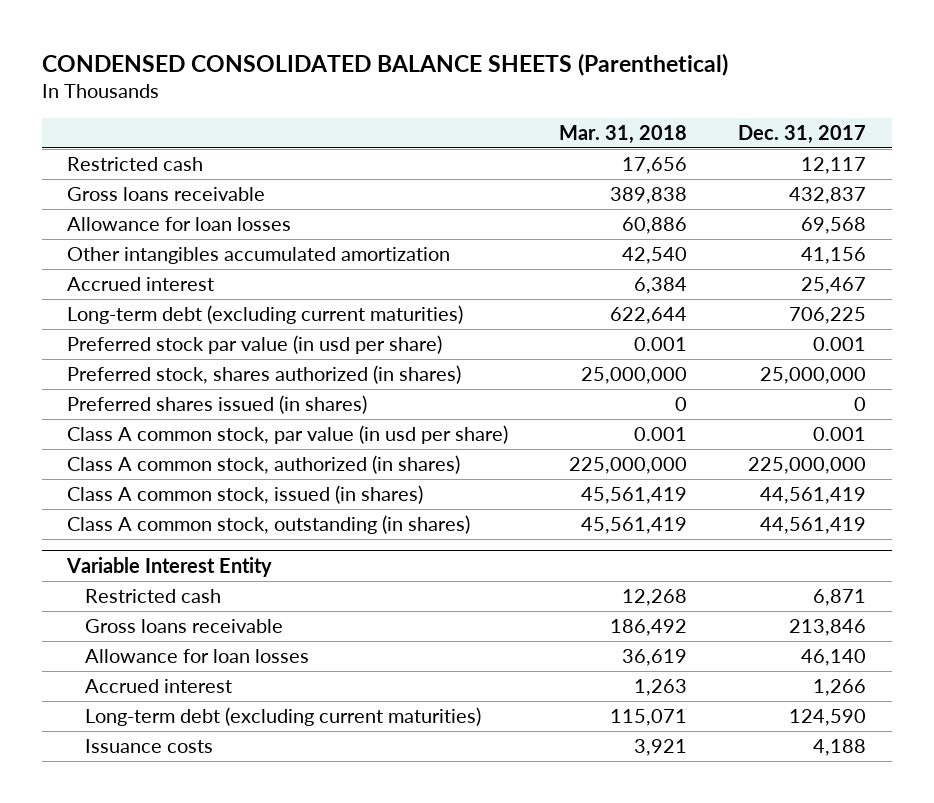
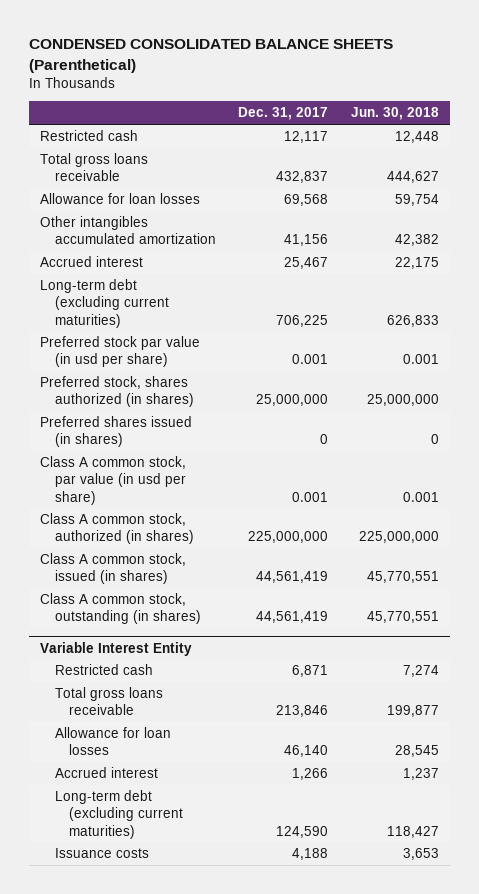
- | Mar. 31, 2018 | Dec. 31, 2017
+ | Dec. 31, 2017 | Jun. 30, 2018
- Gross loans receivable | 389,838 | 432,837
+ Total gross loans receivable | 432,837 | 444,627
@ Variable Interest Entity
- Gross loans receivable | 186,492 | 213,846
+ Total gross loans receivable | 213,846 | 199,877

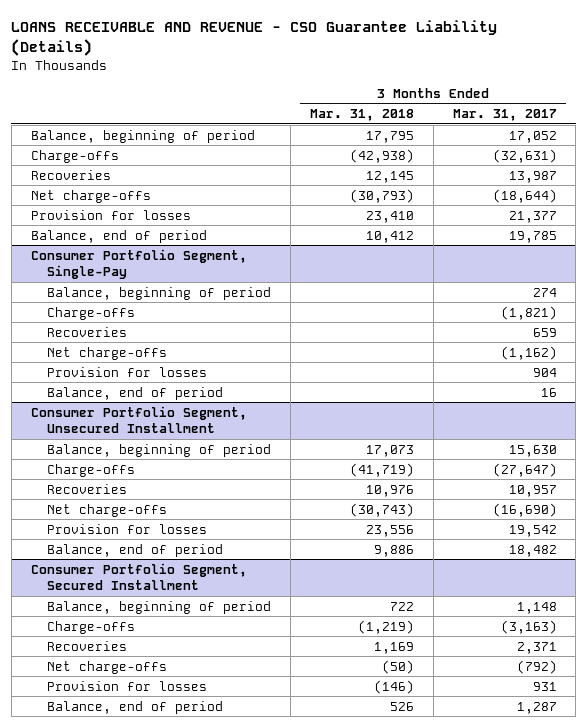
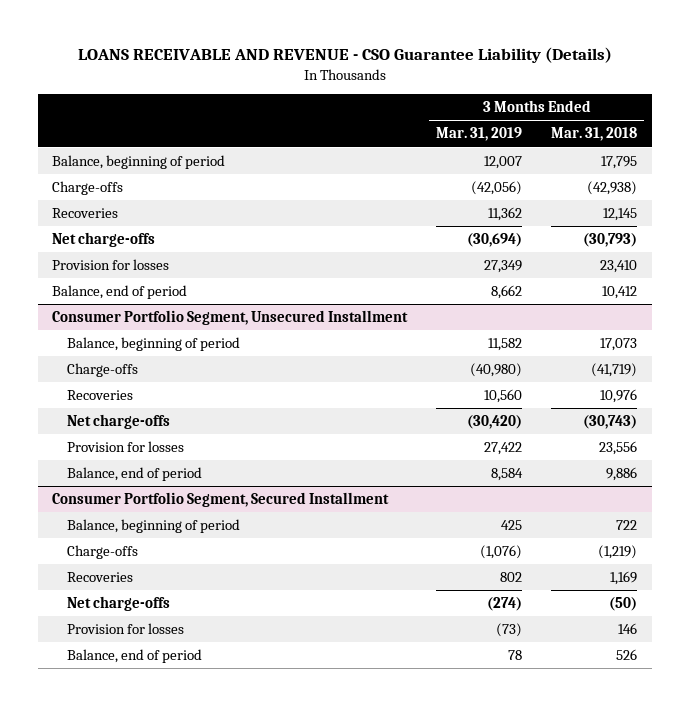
- | 3 Months Ended Mar. 31, 2018 | 3 Months Ended Mar. 31, 2017
+ | 3 Months Ended Mar. 31, 2019 | 3 Months Ended Mar. 31, 2018
- Consumer Portfolio Segment, Single-Pay
- Balance, beginning of period | | 274
- Charge-offs | | (1,821)
- Recoveries | | 659
- Net charge-offs | | (1,162)
- Provision for losses | | 904
- Balance, end of period | | 16
@ Consumer Portfolio Segment, Secured Installment
- Provision for losses | (146) | 931
+ Provision for losses | (73) | 146

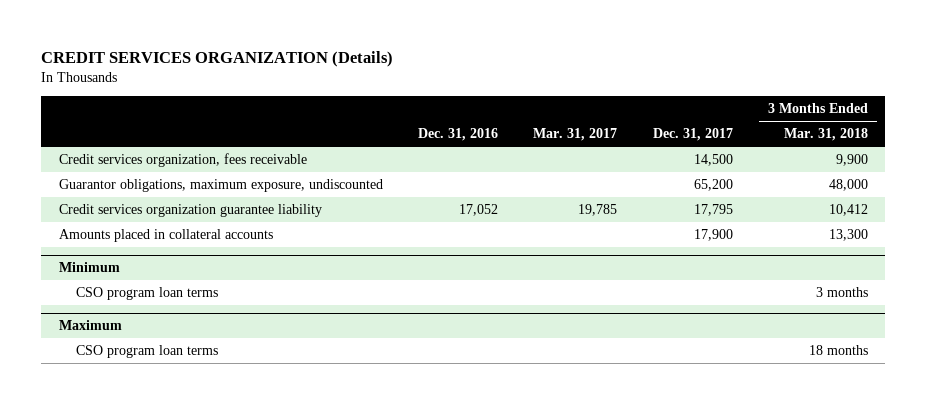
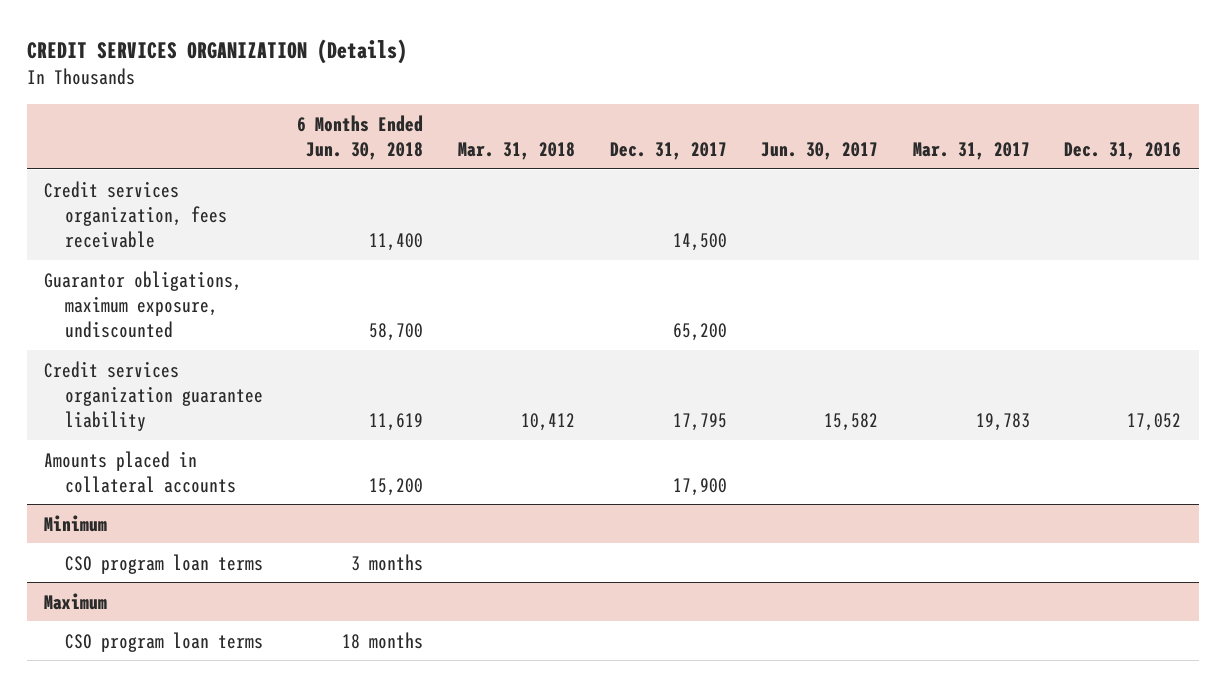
- | Dec. 31, 2016 | Mar. 31, 2017 | Dec. 31, 2017 | 3 Months Ended Mar. 31, 2018
+ | 6 Months Ended Jun. 30, 2018 | Mar. 31, 2018 | Dec. 31, 2017 | Jun. 30, 2017 | Mar. 31, 2017 | Dec. 31, 2016
- Credit services organization guarantee liability | 17,052 | 19,785 | 17,795 | 10,412
+ Credit services organization guarantee liability | 11,619 | 10,412 | 17,795 | 15,582 | 19,783 | 17,052

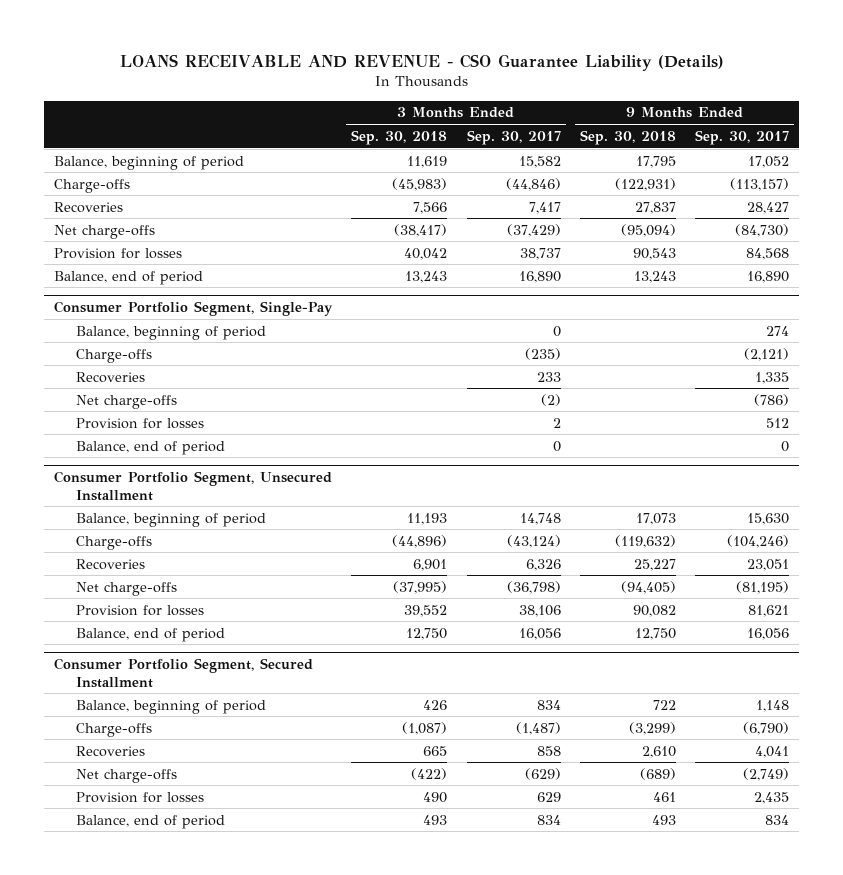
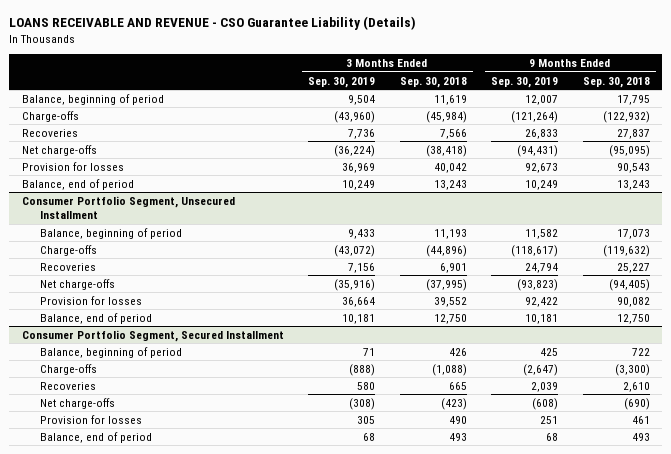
- | 3 Months Ended Sep. 30, 2018 | 3 Months Ended Sep. 30, 2017 | 9 Months Ended Sep. 30, 2018 | 9 Months Ended Sep. 30, 2017
+ | 3 Months Ended Sep. 30, 2019 | 3 Months Ended Sep. 30, 2018 | 9 Months Ended Sep. 30, 2019 | 9 Months Ended Sep. 30, 2018
- Charge-offs | (45,983) | (44,846) | (122,931) | (113,157)
+ Charge-offs | (43,960) | (45,984) | (121,264) | (122,932)
- Net charge-offs | (38,417) | (37,429) | (95,094) | (84,730)
+ Net charge-offs | (36,224) | (38,418) | (94,431) | (95,095)
- Consumer Portfolio Segment, Single-Pay
- Balance, beginning of period | | 0 | | 274
- Charge-offs | | (235) | | (2,121)
- Recoveries | | 233 | | 1,335
- Net charge-offs | | (2) | | (786)
- Provision for losses | | 2 | | 512
- Balance, end of period | | 0 | | 0
@ Consumer Portfolio Segment, Secured Installment
- Charge-offs | (1,087) | (1,487) | (3,299) | (6,790)
+ Charge-offs | (888) | (1,088) | (2,647) | (3,300)
- Net charge-offs | (422) | (629) | (689) | (2,749)
+ Net charge-offs | (308) | (423) | (608) | (690)

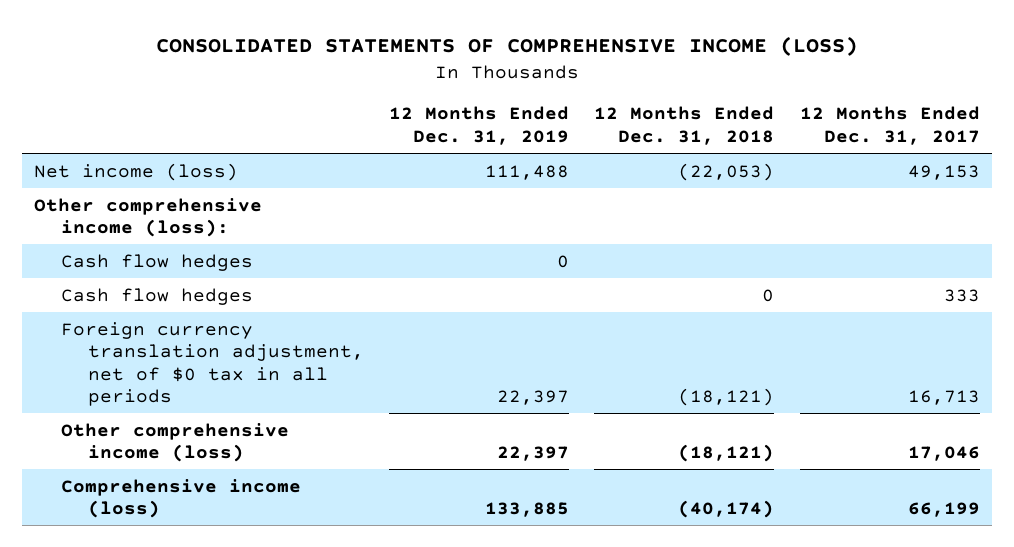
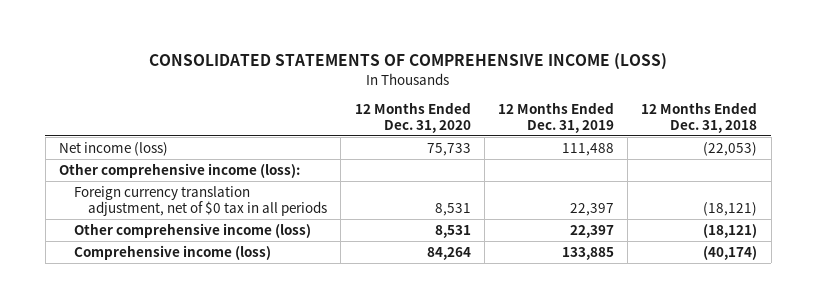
- | 12 Months Ended Dec. 31, 2019 | 12 Months Ended Dec. 31, 2018 | 12 Months Ended Dec. 31, 2017
+ | 12 Months Ended Dec. 31, 2020 | 12 Months Ended Dec. 31, 2019 | 12 Months Ended Dec. 31, 2018
- Cash flow hedges | 0 | |
- Cash flow hedges | | 0 | 333

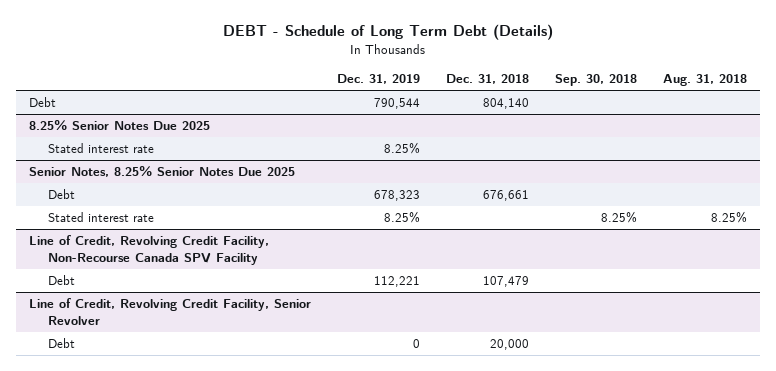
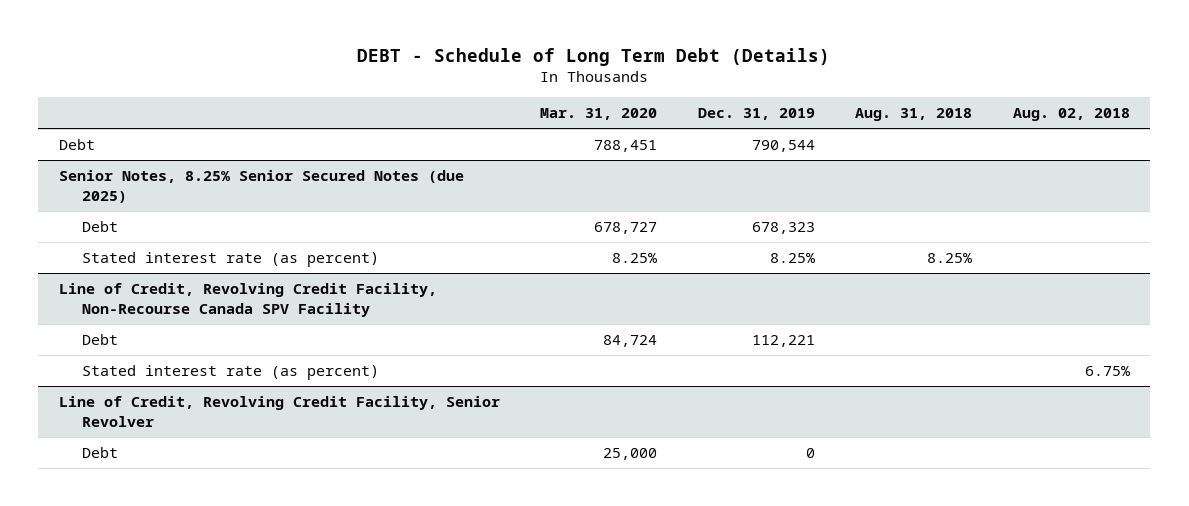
- | Dec. 31, 2019 | Dec. 31, 2018 | Sep. 30, 2018 | Aug. 31, 2018
+ | Mar. 31, 2020 | Dec. 31, 2019 | Aug. 31, 2018 | Aug. 02, 2018
- 8.25% Senior Notes Due 2025
- Stated interest rate | 8.25% | | |
- Senior Notes, 8.25% Senior Notes Due 2025
+ Senior Notes, 8.25% Senior Secured Notes (due 2025)
- Stated interest rate | 8.25% | | 8.25% | 8.25%
+ Stated interest rate (as percent) | 8.25% | 8.25% | 8.25% |
@ Line of Credit, Revolving Credit Facility, Non-Recourse Canada SPV Facility
+ Stated interest rate (as percent) | | | | 6.75%

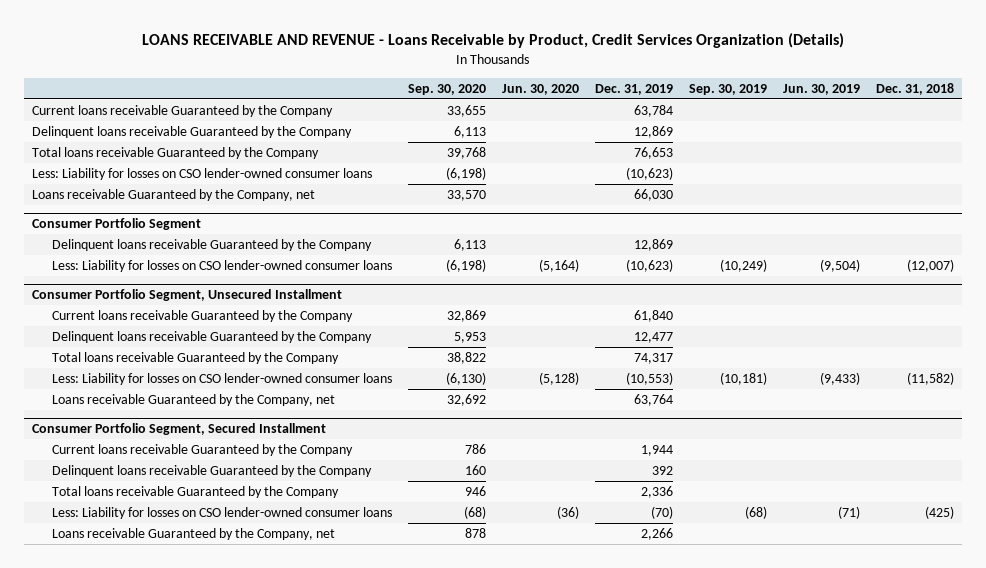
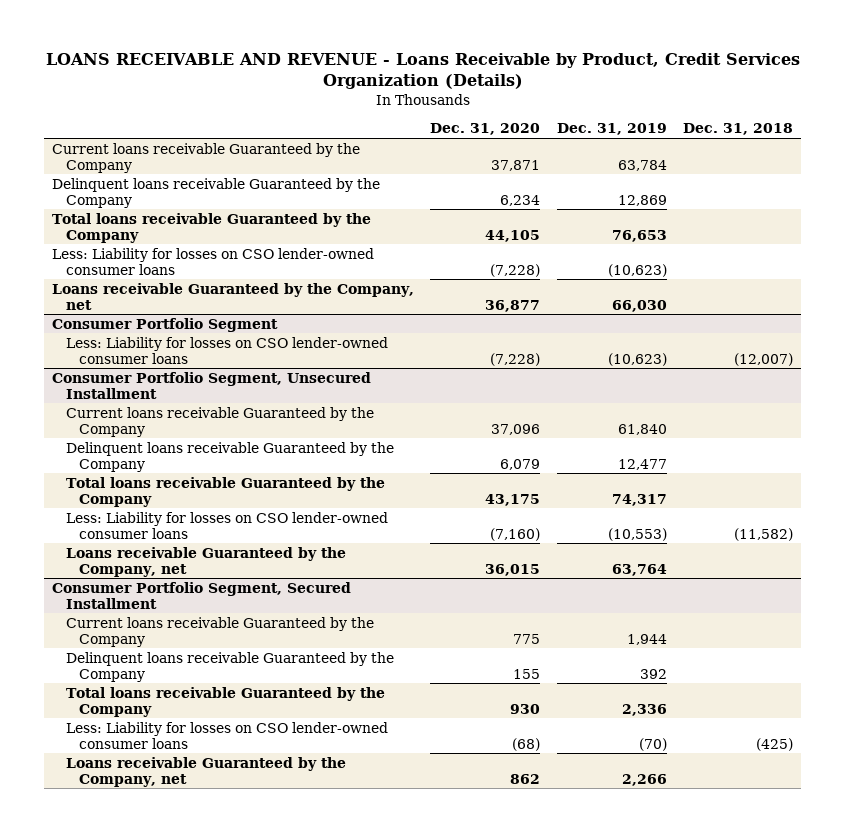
- | Sep. 30, 2020 | Jun. 30, 2020 | Dec. 31, 2019 | Sep. 30, 2019 | Jun. 30, 2019 | Dec. 31, 2018
+ | Dec. 31, 2020 | Dec. 31, 2019 | Dec. 31, 2018
@ Consumer Portfolio Segment
- Delinquent loans receivable Guaranteed by the Company | 6,113 | | 12,869 | | |

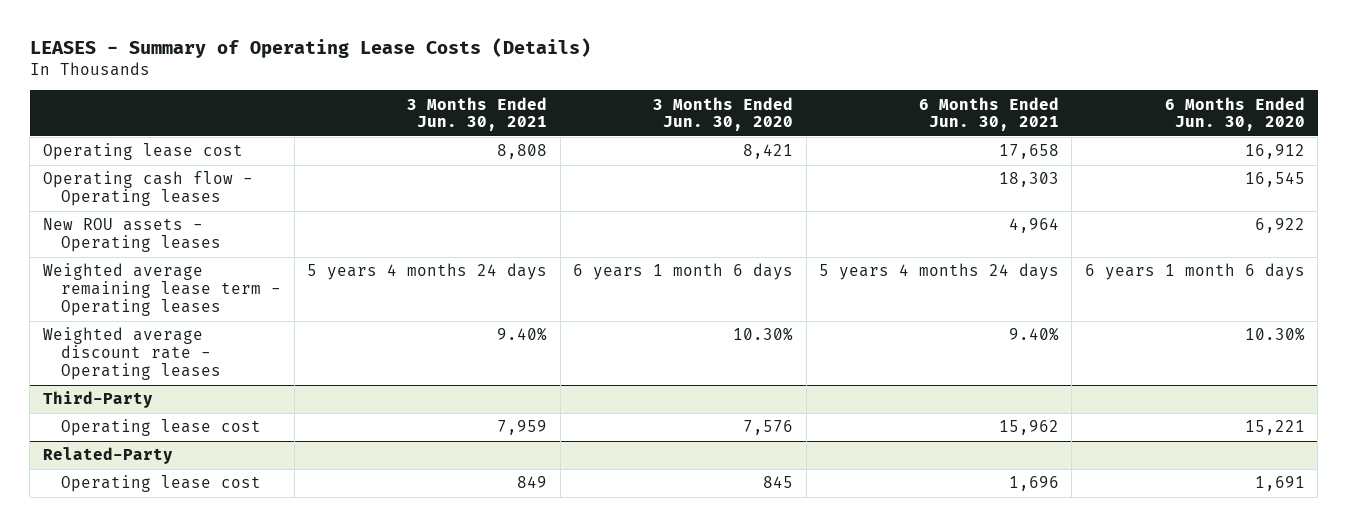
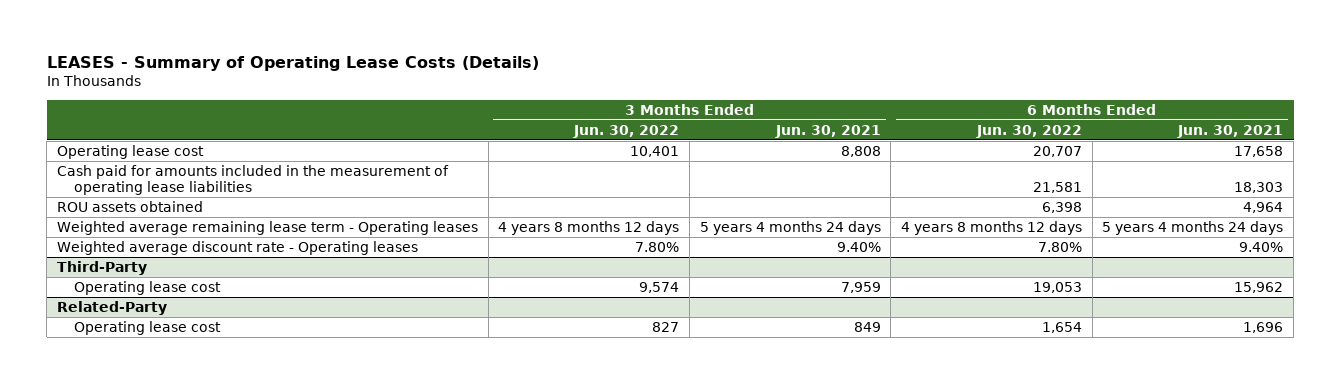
- | 3 Months Ended Jun. 30, 2021 | 3 Months Ended Jun. 30, 2020 | 6 Months Ended Jun. 30, 2021 | 6 Months Ended Jun. 30, 2020
+ | 3 Months Ended Jun. 30, 2022 | 3 Months Ended Jun. 30, 2021 | 6 Months Ended Jun. 30, 2022 | 6 Months Ended Jun. 30, 2021
- Operating cash flow - Operating leases | | | 18,303 | 16,545
- New ROU assets - Operating leases | | | 4,964 | 6,922
+ Cash paid for amounts included in the measurement of operating lease liabilities | | | 21,581 | 18,303
+ ROU assets obtained | | | 6,398 | 4,964

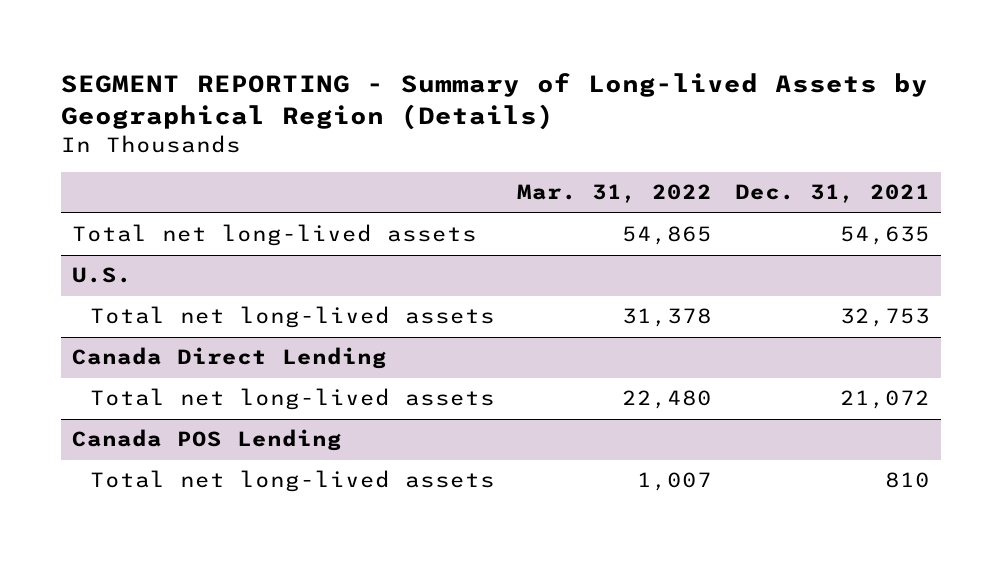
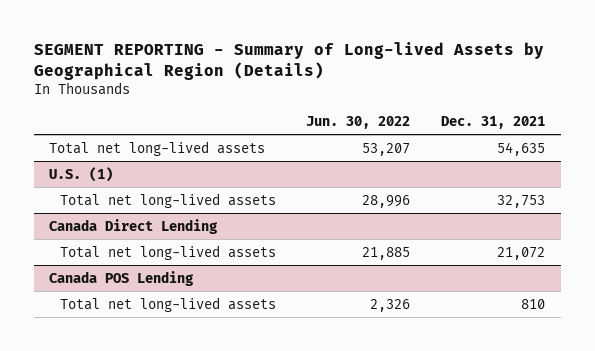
- | Mar. 31, 2022 | Dec. 31, 2021
+ | Jun. 30, 2022 | Dec. 31, 2021
- U.S.
+ U.S. (1)

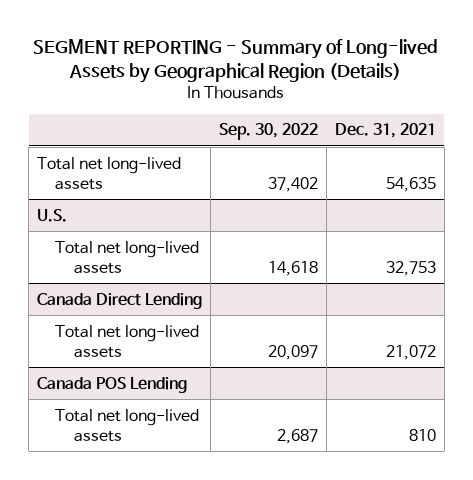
- | Jun. 30, 2022 | Dec. 31, 2021
+ | Sep. 30, 2022 | Dec. 31, 2021
- U.S. (1)
+ U.S.

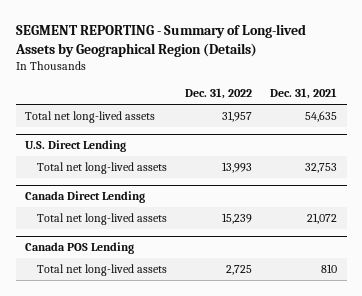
- | Sep. 30, 2022 | Dec. 31, 2021
+ | Dec. 31, 2022 | Dec. 31, 2021
- U.S.
+ U.S. Direct Lending

